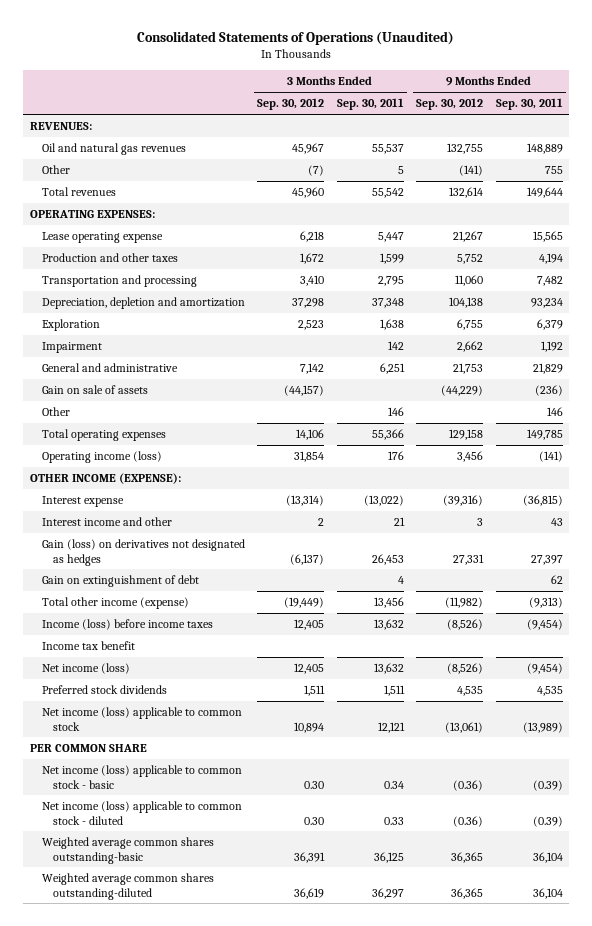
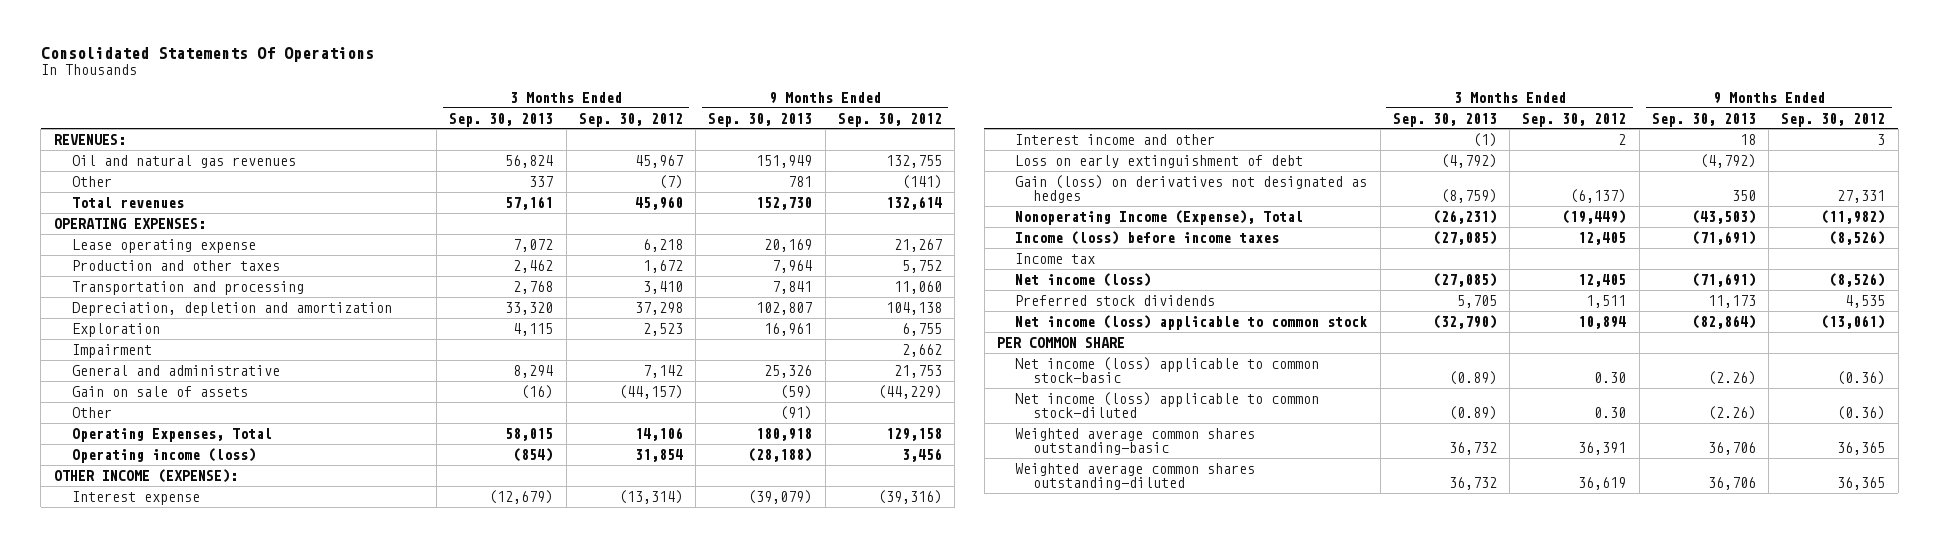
- Consolidated Statements of Operations (Unaudited)
+ Consolidated Statements Of Operations
- | 3 Months Ended Sep. 30, 2012 | 3 Months Ended Sep. 30, 2011 | 9 Months Ended Sep. 30, 2012 | 9 Months Ended Sep. 30, 2011
+ | 3 Months Ended Sep. 30, 2013 | 3 Months Ended Sep. 30, 2012 | 9 Months Ended Sep. 30, 2013 | 9 Months Ended Sep. 30, 2012
- Total operating expenses | 14,106 | 55,366 | 129,158 | 149,785
+ Operating Expenses, Total | 58,015 | 14,106 | 180,918 | 129,158
+ Loss on early extinguishment of debt | (4,792) | | (4,792) |
- Gain on extinguishment of debt | | 4 | | 62
- Total other income (expense) | (19,449) | 13,456 | (11,982) | (9,313)
+ Nonoperating Income (Expense), Total | (26,231) | (19,449) | (43,503) | (11,982)
- Income tax benefit
+ Income tax
- Net income (loss) applicable to common stock - basic | 0.30 | 0.34 | (0.36) | (0.39)
- Net income (loss) applicable to common stock - diluted | 0.30 | 0.33 | (0.36) | (0.39)
+ Net income (loss) applicable to common stock-basic | (0.89) | 0.30 | (2.26) | (0.36)
+ Net income (loss) applicable to common stock-diluted | (0.89) | 0.30 | (2.26) | (0.36)

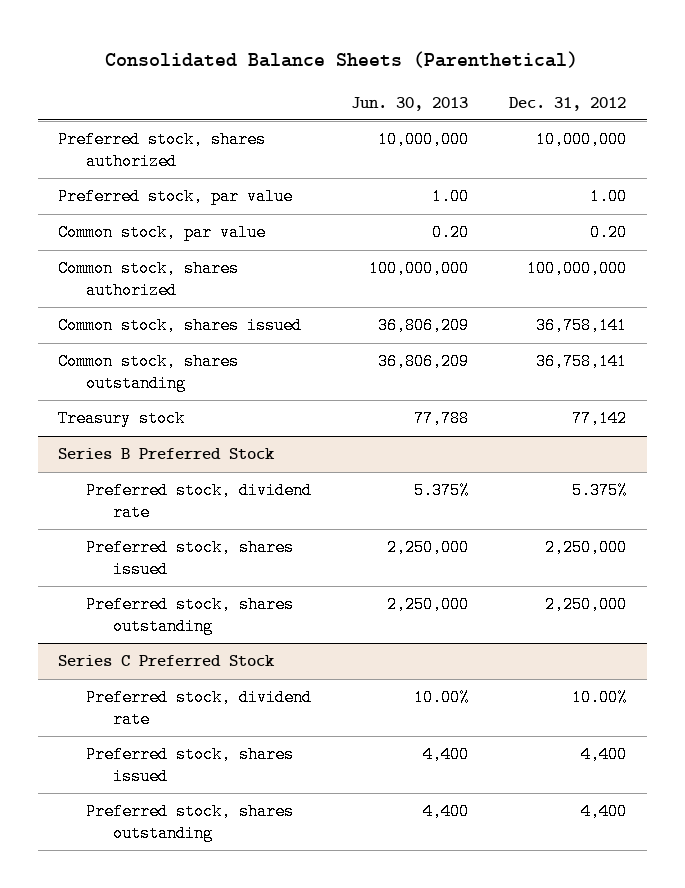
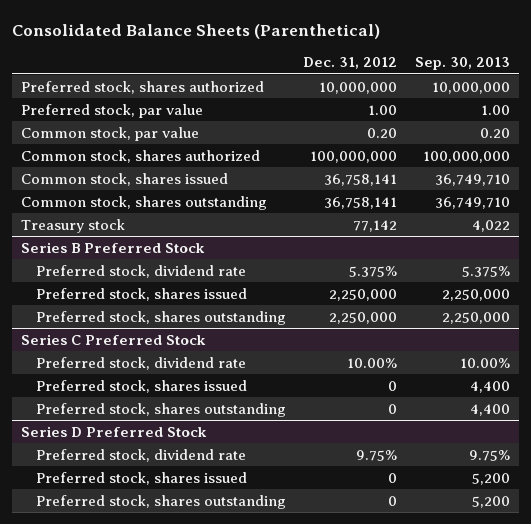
- | Jun. 30, 2013 | Dec. 31, 2012
+ | Dec. 31, 2012 | Sep. 30, 2013
@ Series C Preferred Stock
- Preferred stock, shares issued | 4,400 | 4,400
- Preferred stock, shares outstanding | 4,400 | 4,400
+ Preferred stock, shares issued | 0 | 4,400
+ Preferred stock, shares outstanding | 0 | 4,400
+ Series D Preferred Stock
+ Preferred stock, dividend rate | 9.75% | 9.75%
+ Preferred stock, shares issued | 0 | 5,200
+ Preferred stock, shares outstanding | 0 | 5,200

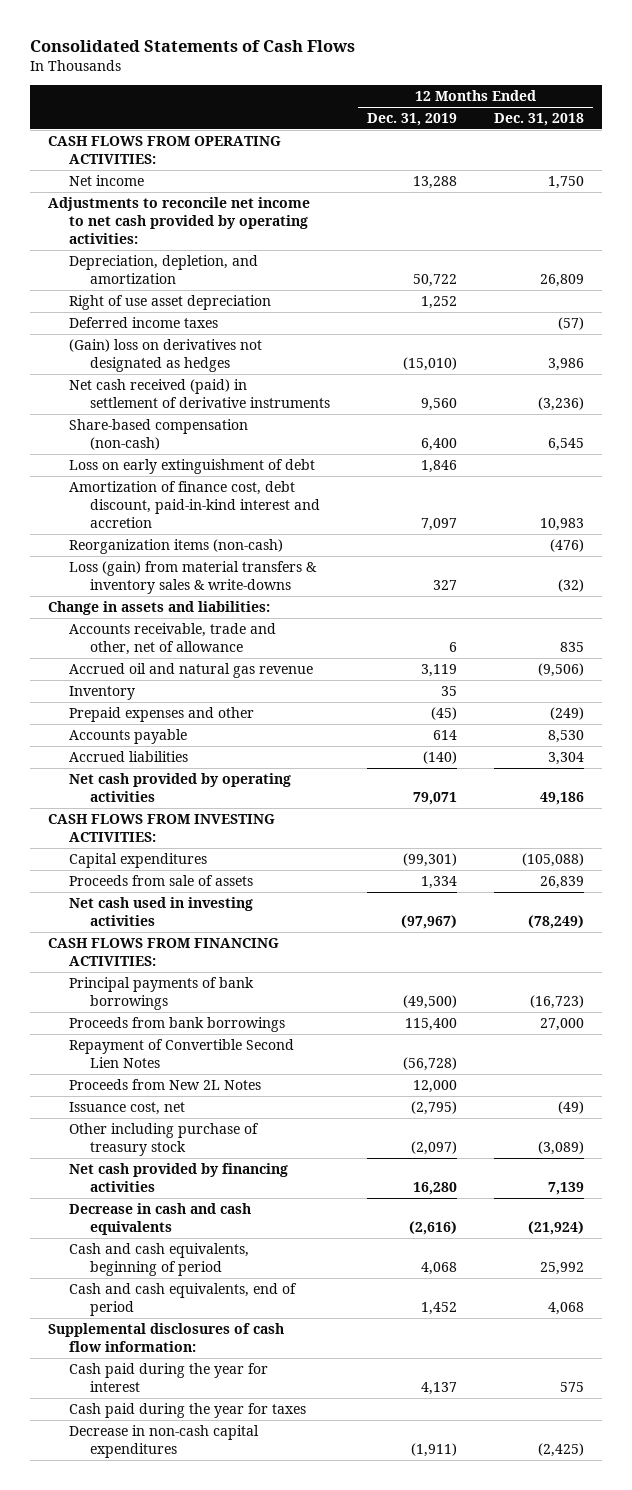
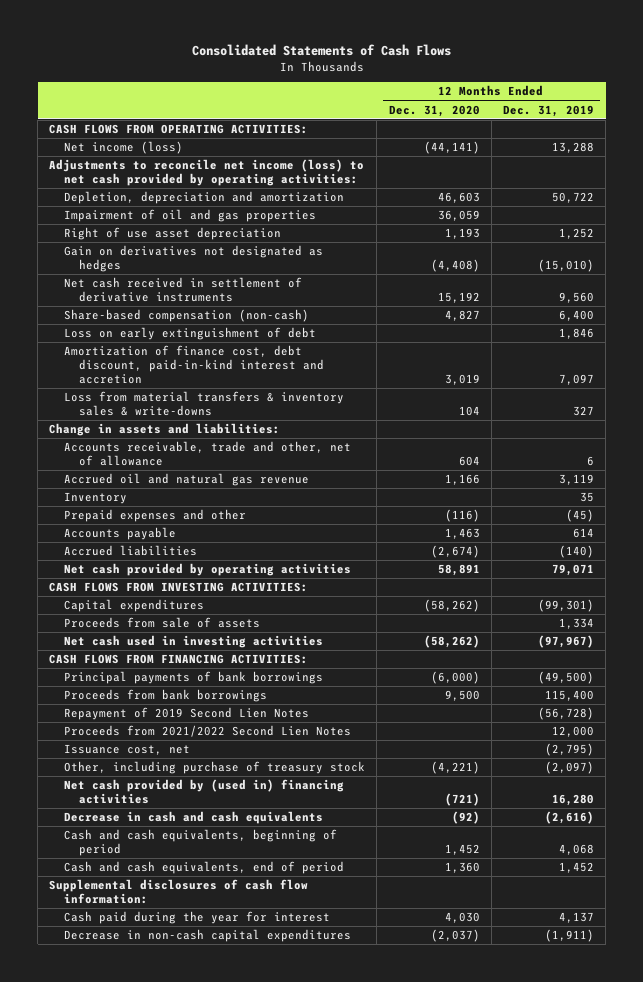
- | 12 Months Ended Dec. 31, 2019 | 12 Months Ended Dec. 31, 2018
+ | 12 Months Ended Dec. 31, 2020 | 12 Months Ended Dec. 31, 2019
- Net income | 13,288 | 1,750
- Adjustments to reconcile net income to net cash provided by operating activities:
- Depreciation, depletion, and amortization | 50,722 | 26,809
+ Net income (loss) | (44,141) | 13,288
+ Adjustments to reconcile net income (loss) to net cash provided by operating activities:
+ Depletion, depreciation and amortization | 46,603 | 50,722
+ Impairment of oil and gas properties | 36,059 |
- Deferred income taxes | | (57)
- (Gain) loss on derivatives not designated as hedges | (15,010) | 3,986
- Net cash received (paid) in settlement of derivative instruments | 9,560 | (3,236)
+ Gain on derivatives not designated as hedges | (4,408) | (15,010)
+ Net cash received in settlement of derivative instruments | 15,192 | 9,560
- Reorganization items (non-cash) | | (476)
- Loss (gain) from material transfers & inventory sales & write-downs | 327 | (32)
+ Loss from material transfers & inventory sales & write-downs | 104 | 327
- Repayment of Convertible Second Lien Notes | (56,728) |
- Proceeds from New 2L Notes | 12,000 |
+ Repayment of 2019 Second Lien Notes | | (56,728)
+ Proceeds from 2021/2022 Second Lien Notes | | 12,000
- Other including purchase of treasury stock | (2,097) | (3,089)
- Net cash provided by financing activities | 16,280 | 7,139
+ Other, including purchase of treasury stock | (4,221) | (2,097)
+ Net cash provided by (used in) financing activities | (721) | 16,280
- Cash paid during the year for taxes

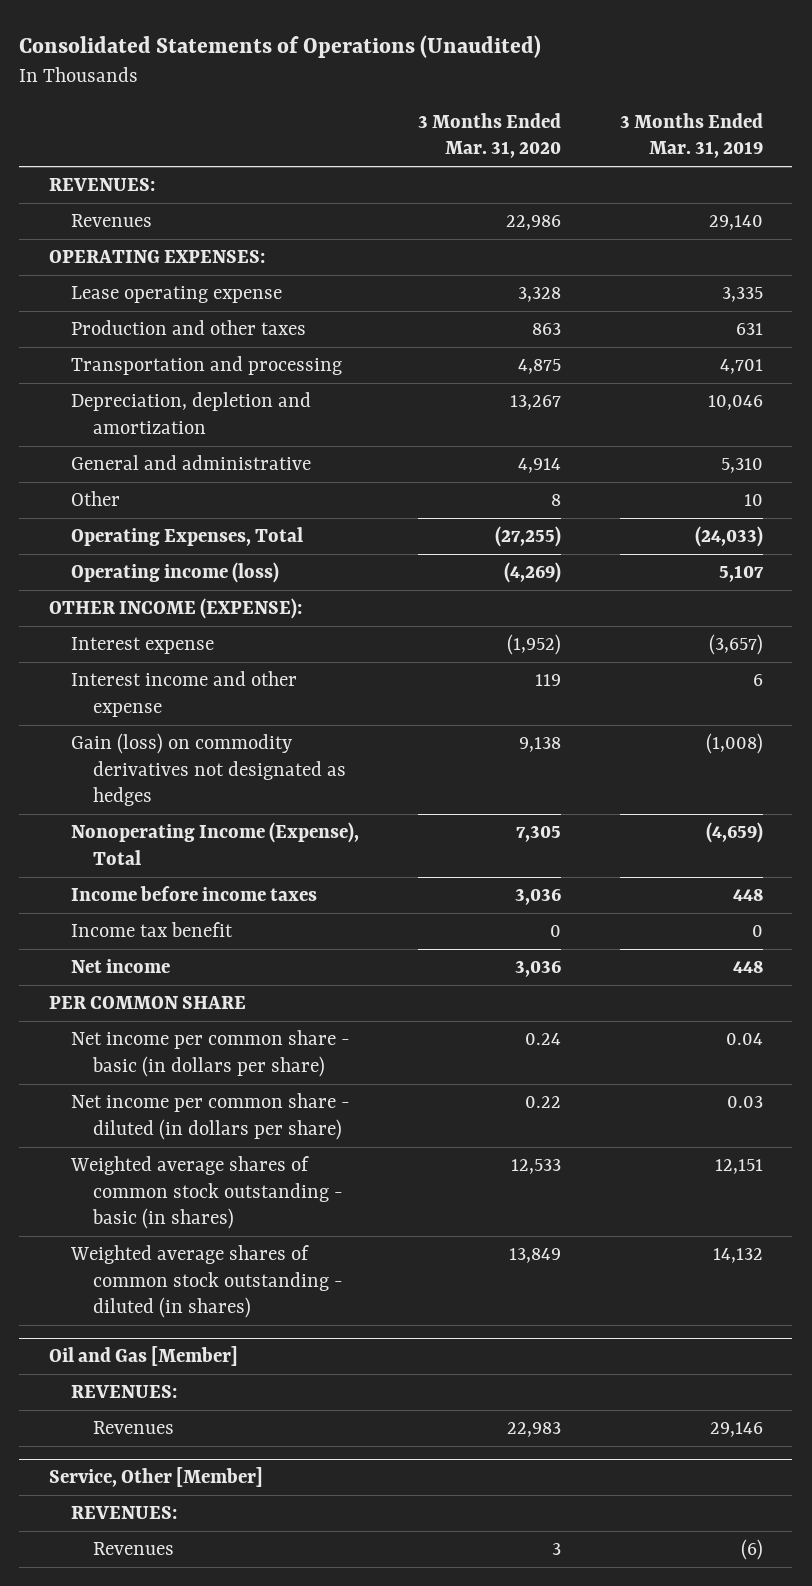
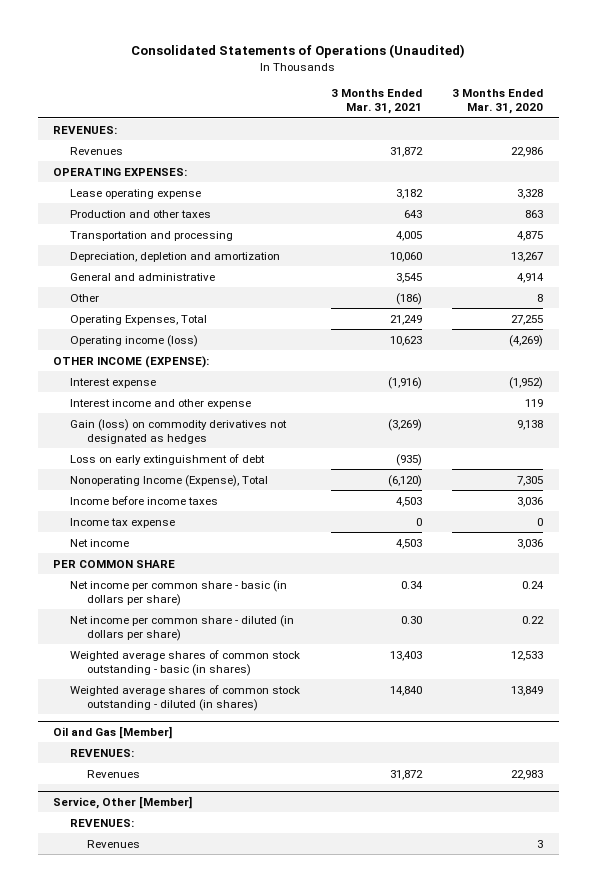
- | 3 Months Ended Mar. 31, 2020 | 3 Months Ended Mar. 31, 2019
+ | 3 Months Ended Mar. 31, 2021 | 3 Months Ended Mar. 31, 2020
- Operating Expenses, Total | (27,255) | (24,033)
+ Operating Expenses, Total | 21,249 | 27,255
+ Loss on early extinguishment of debt | (935) |
- Income tax benefit | 0 | 0
+ Income tax expense | 0 | 0

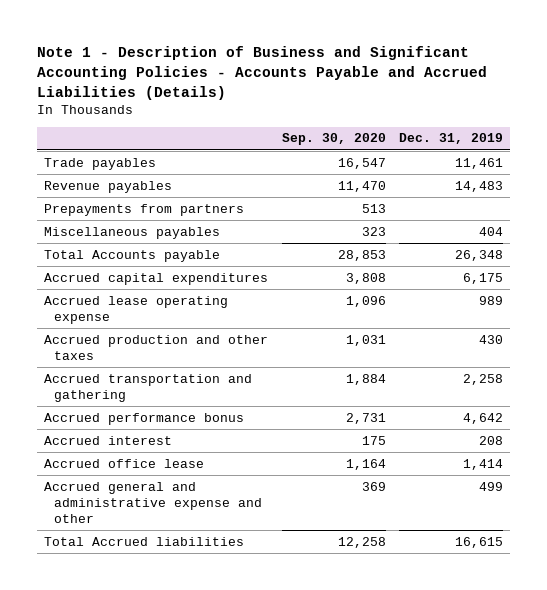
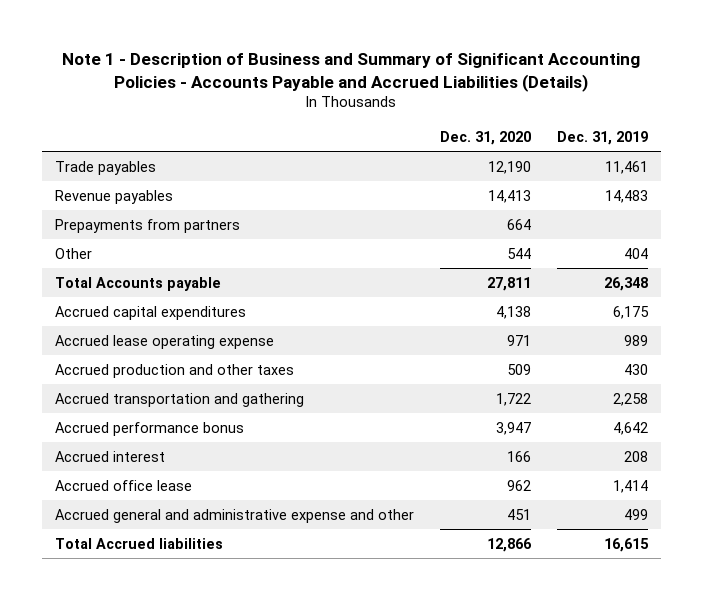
- Note 1 - Description of Business and Significant Accounting Policies - Accounts Payable and Accrued Liabilities (Details)
+ Note 1 - Description of Business and Summary of Significant Accounting Policies - Accounts Payable and Accrued Liabilities (Details)
- | Sep. 30, 2020 | Dec. 31, 2019
+ | Dec. 31, 2020 | Dec. 31, 2019
- Miscellaneous payables | 323 | 404
+ Other | 544 | 404

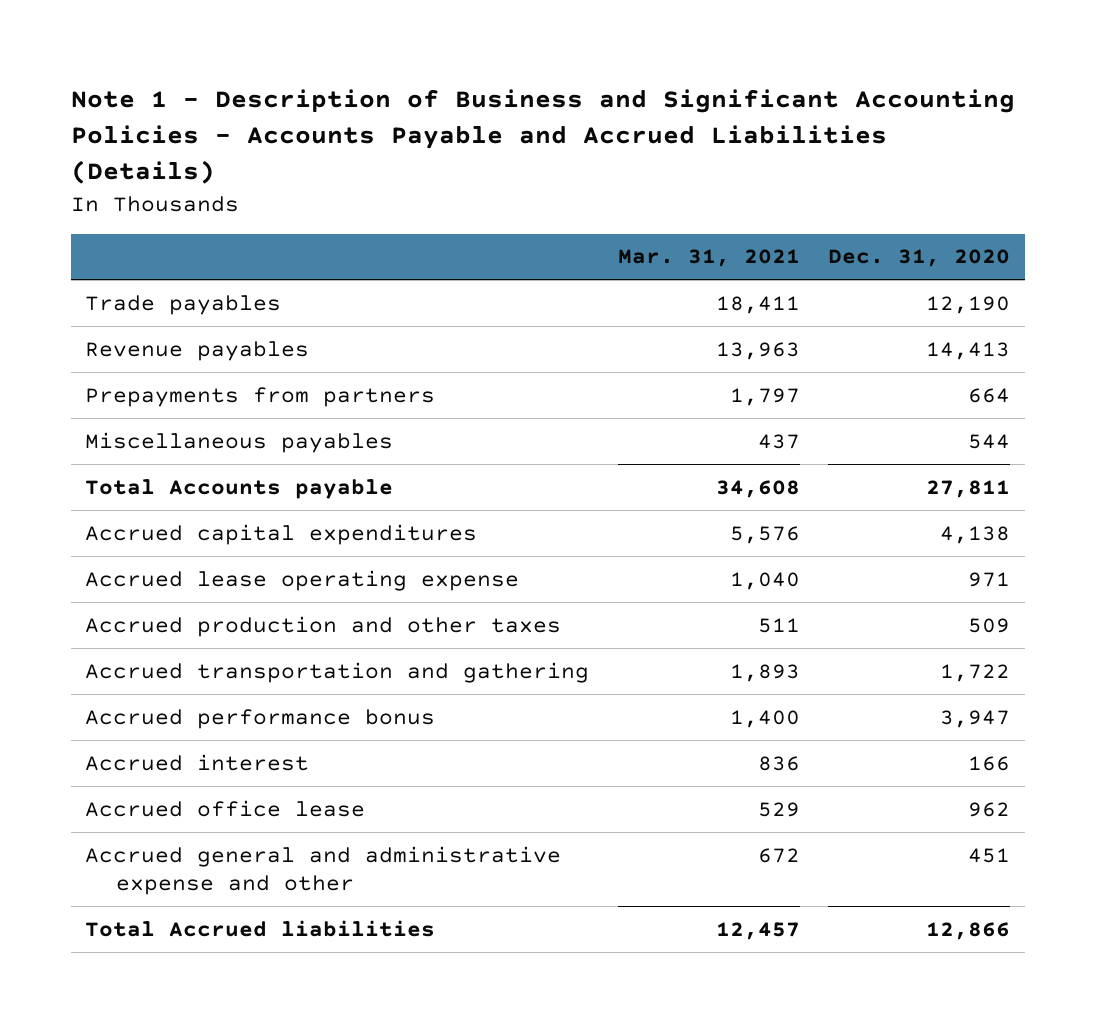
- Note 1 - Description of Business and Summary of Significant Accounting Policies - Accounts Payable and Accrued Liabilities (Details)
+ Note 1 - Description of Business and Significant Accounting Policies - Accounts Payable and Accrued Liabilities (Details)
- | Dec. 31, 2020 | Dec. 31, 2019
+ | Mar. 31, 2021 | Dec. 31, 2020
- Other | 544 | 404
+ Miscellaneous payables | 437 | 544

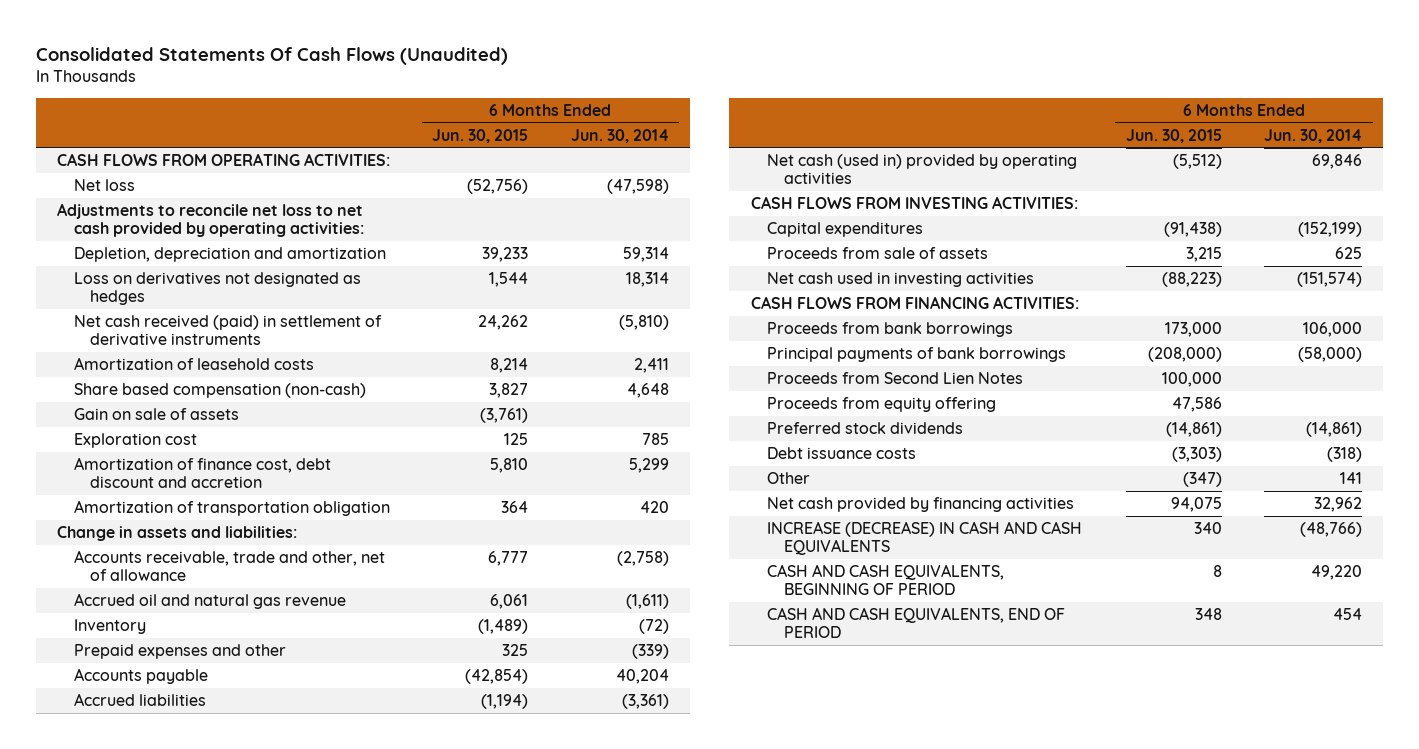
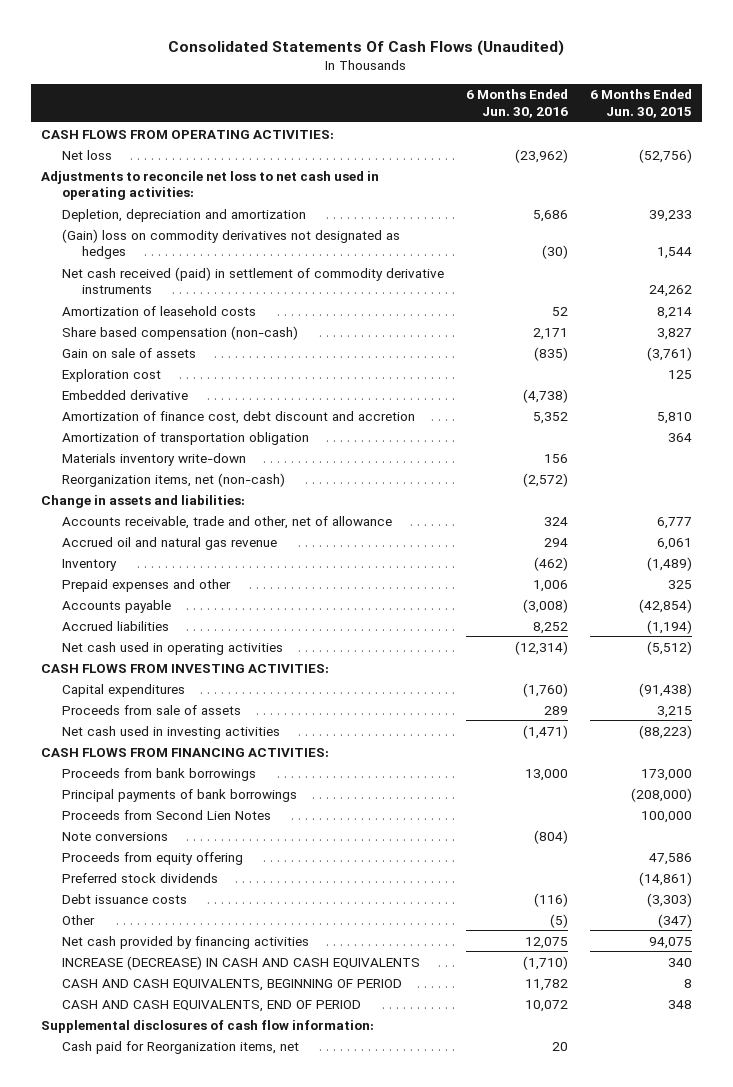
- | 6 Months Ended Jun. 30, 2015 | 6 Months Ended Jun. 30, 2014
+ | 6 Months Ended Jun. 30, 2016 | 6 Months Ended Jun. 30, 2015
- Adjustments to reconcile net loss to net cash provided by operating activities:
+ Adjustments to reconcile net loss to net cash used in operating activities:
- Loss on derivatives not designated as hedges | 1,544 | 18,314
- Net cash received (paid) in settlement of derivative instruments | 24,262 | (5,810)
+ (Gain) loss on commodity derivatives not designated as hedges | (30) | 1,544
+ Net cash received (paid) in settlement of commodity derivative instruments | | 24,262
+ Embedded derivative | (4,738) |
+ Materials inventory write-down | 156 |
+ Reorganization items, net (non-cash) | (2,572) |
- Net cash (used in) provided by operating activities | (5,512) | 69,846
+ Net cash used in operating activities | (12,314) | (5,512)
+ Note conversions | (804) |
+ Supplemental disclosures of cash flow information:
+ Cash paid for Reorganization items, net | 20 |

